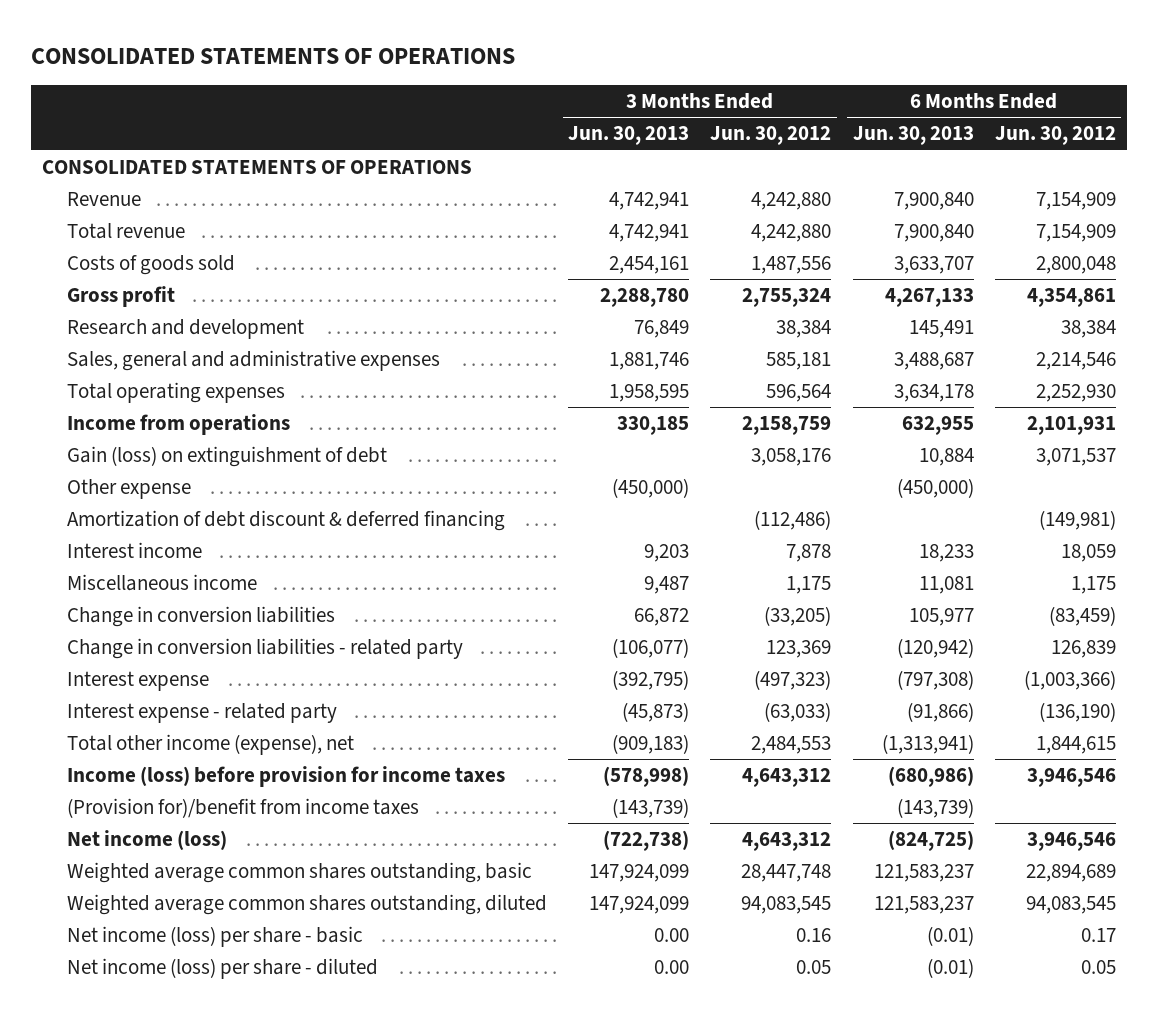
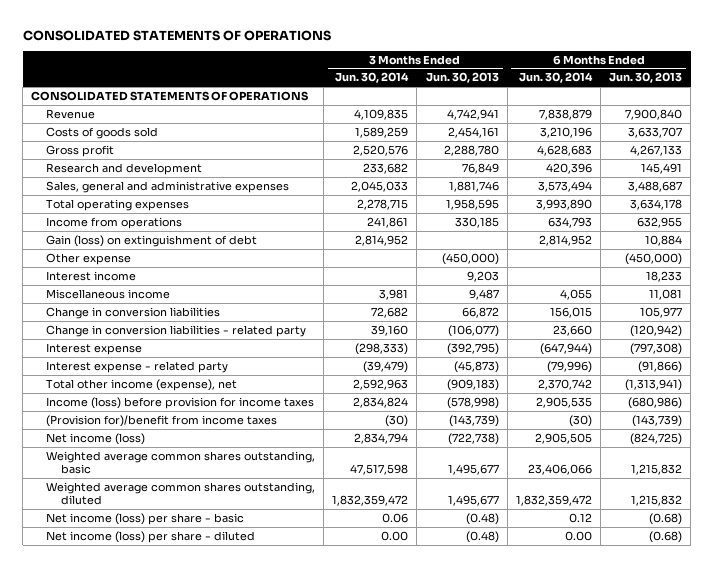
- | 3 Months Ended Jun. 30, 2013 | 3 Months Ended Jun. 30, 2012 | 6 Months Ended Jun. 30, 2013 | 6 Months Ended Jun. 30, 2012
+ | 3 Months Ended Jun. 30, 2014 | 3 Months Ended Jun. 30, 2013 | 6 Months Ended Jun. 30, 2014 | 6 Months Ended Jun. 30, 2013
- Total revenue | 4,742,941 | 4,242,880 | 7,900,840 | 7,154,909
- Amortization of debt discount & deferred financing | | (112,486) | | (149,981)
- Weighted average common shares outstanding, basic | 147,924,099 | 28,447,748 | 121,583,237 | 22,894,689
- Weighted average common shares outstanding, diluted | 147,924,099 | 94,083,545 | 121,583,237 | 94,083,545
- Net income (loss) per share - basic | 0.00 | 0.16 | (0.01) | 0.17
- Net income (loss) per share - diluted | 0.00 | 0.05 | (0.01) | 0.05
+ Weighted average common shares outstanding, basic | 47,517,598 | 1,495,677 | 23,406,066 | 1,215,832
+ Weighted average common shares outstanding, diluted | 1,832,359,472 | 1,495,677 | 1,832,359,472 | 1,215,832
+ Net income (loss) per share - basic | 0.06 | (0.48) | 0.12 | (0.68)
+ Net income (loss) per share - diluted | 0.00 | (0.48) | 0.00 | (0.68)

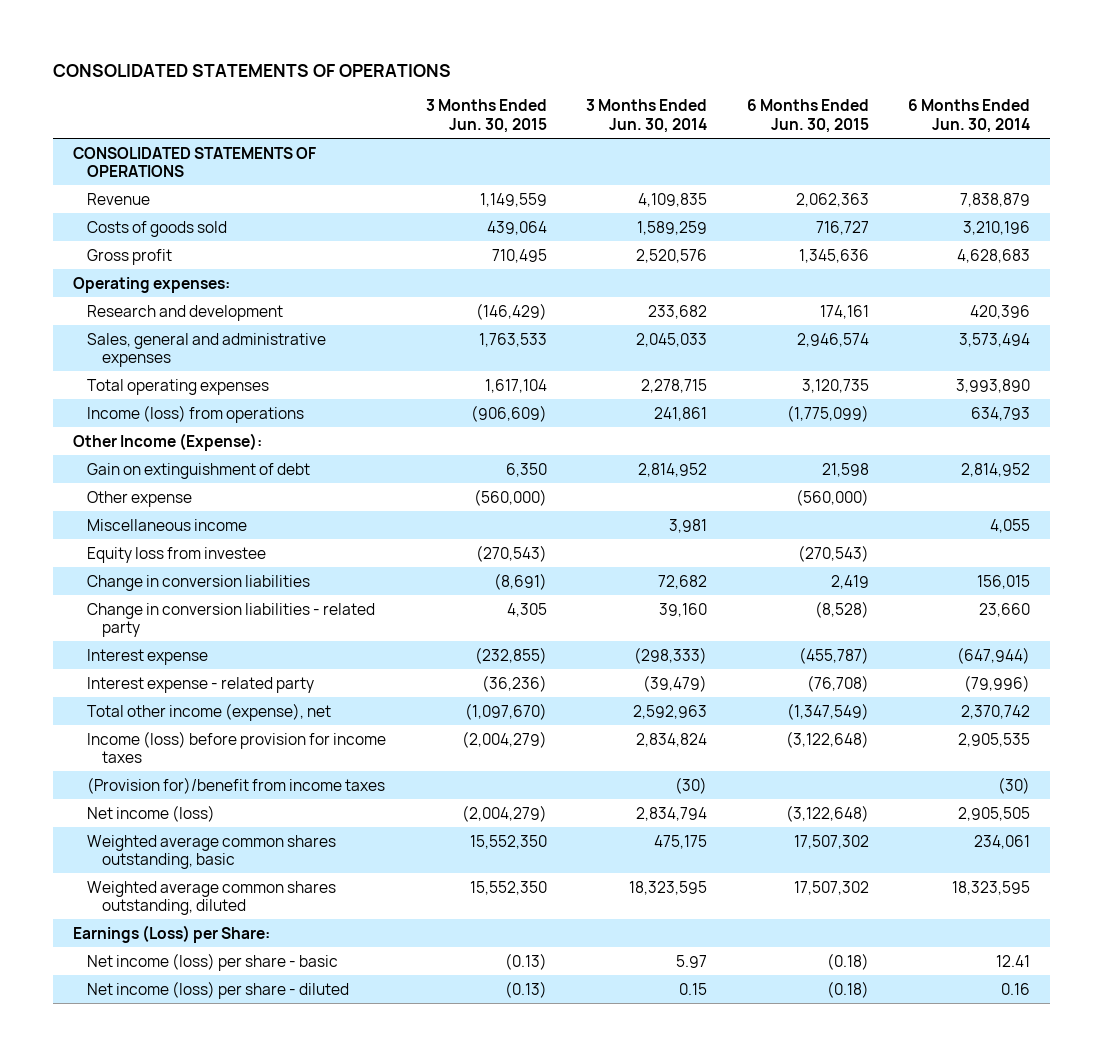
- | 3 Months Ended Jun. 30, 2014 | 3 Months Ended Jun. 30, 2013 | 6 Months Ended Jun. 30, 2014 | 6 Months Ended Jun. 30, 2013
+ | 3 Months Ended Jun. 30, 2015 | 3 Months Ended Jun. 30, 2014 | 6 Months Ended Jun. 30, 2015 | 6 Months Ended Jun. 30, 2014
+ Operating expenses:
- Income from operations | 241,861 | 330,185 | 634,793 | 632,955
- Gain (loss) on extinguishment of debt | 2,814,952 | | 2,814,952 | 10,884
+ Income (loss) from operations | (906,609) | 241,861 | (1,775,099) | 634,793
+ Other Income (Expense):
+ Gain on extinguishment of debt | 6,350 | 2,814,952 | 21,598 | 2,814,952
- Interest income | | 9,203 | | 18,233
+ Equity loss from investee | (270,543) | | (270,543) |
- Weighted average common shares outstanding, basic | 47,517,598 | 1,495,677 | 23,406,066 | 1,215,832
- Weighted average common shares outstanding, diluted | 1,832,359,472 | 1,495,677 | 1,832,359,472 | 1,215,832
- Net income (loss) per share - basic | 0.06 | (0.48) | 0.12 | (0.68)
- Net income (loss) per share - diluted | 0.00 | (0.48) | 0.00 | (0.68)
+ Weighted average common shares outstanding, basic | 15,552,350 | 475,175 | 17,507,302 | 234,061
+ Weighted average common shares outstanding, diluted | 15,552,350 | 18,323,595 | 17,507,302 | 18,323,595
+ Earnings (Loss) per Share:
+ Net income (loss) per share - basic | (0.13) | 5.97 | (0.18) | 12.41
+ Net income (loss) per share - diluted | (0.13) | 0.15 | (0.18) | 0.16

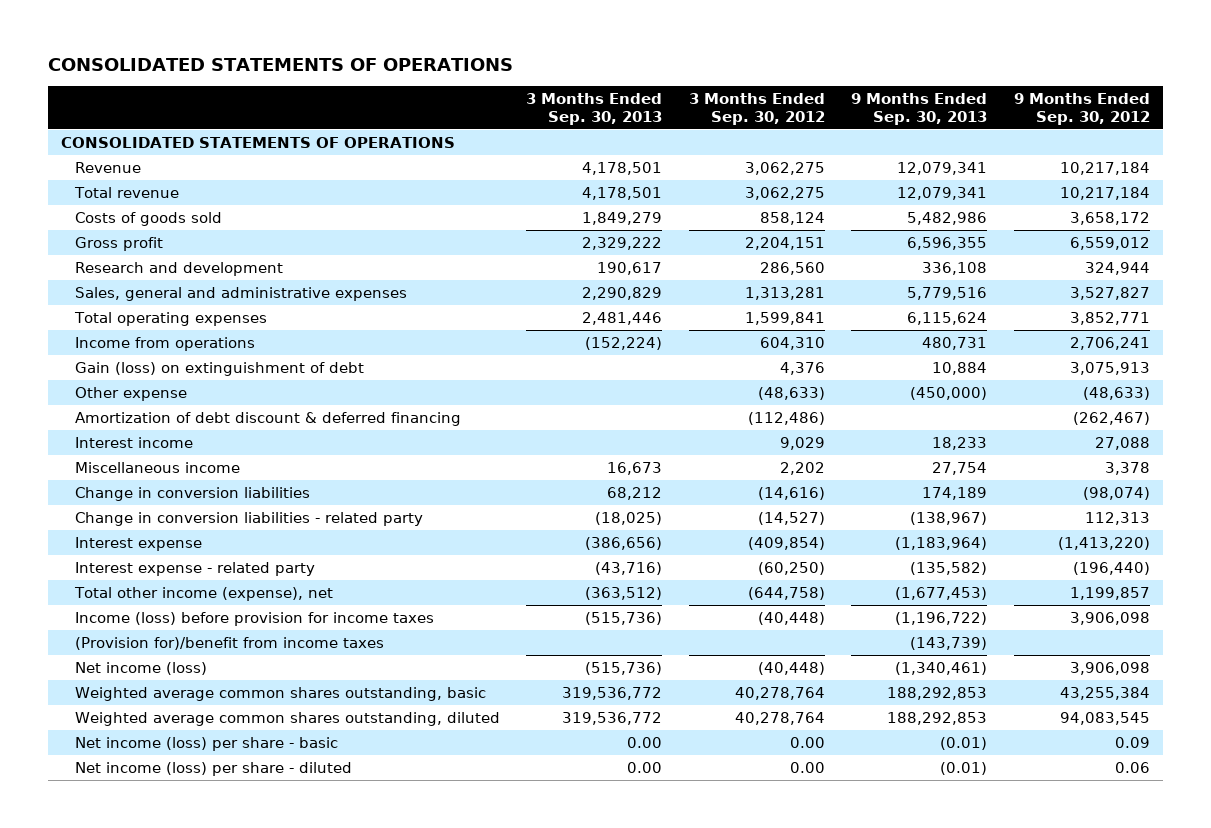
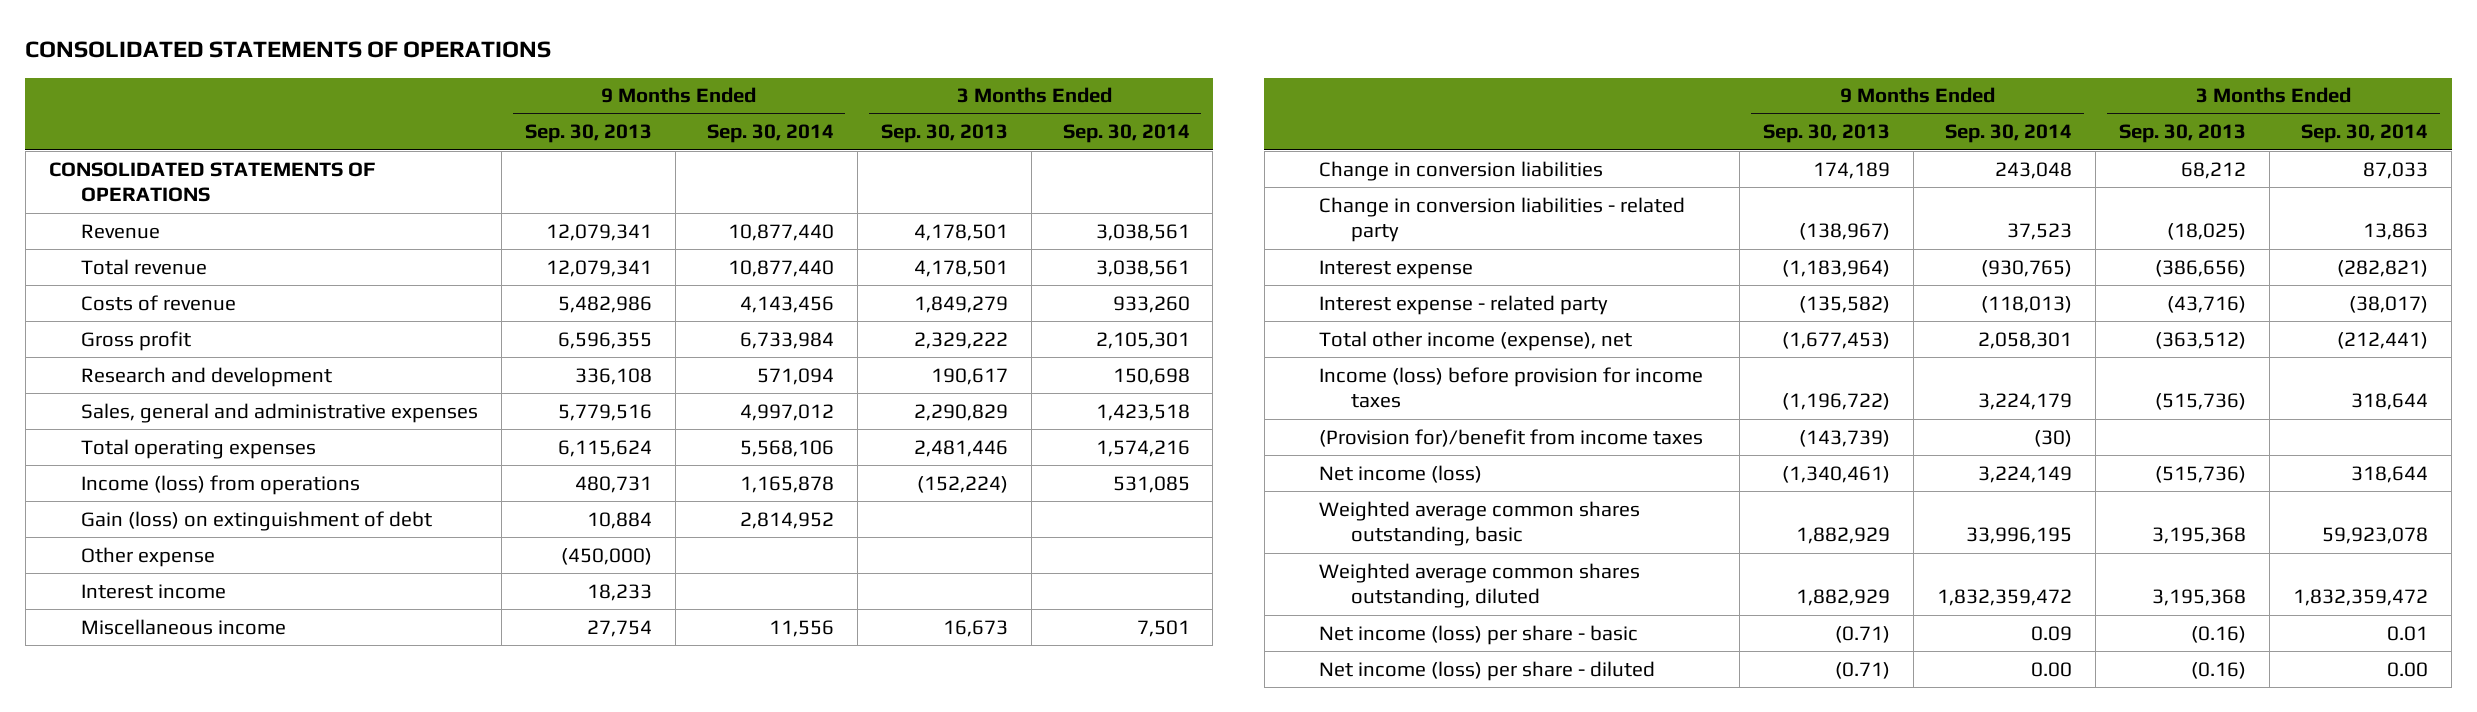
- | 3 Months Ended Sep. 30, 2013 | 3 Months Ended Sep. 30, 2012 | 9 Months Ended Sep. 30, 2013 | 9 Months Ended Sep. 30, 2012
+ | 9 Months Ended Sep. 30, 2013 | 9 Months Ended Sep. 30, 2014 | 3 Months Ended Sep. 30, 2013 | 3 Months Ended Sep. 30, 2014
- Costs of goods sold | 1,849,279 | 858,124 | 5,482,986 | 3,658,172
+ Costs of revenue | 5,482,986 | 4,143,456 | 1,849,279 | 933,260
- Income from operations | (152,224) | 604,310 | 480,731 | 2,706,241
+ Income (loss) from operations | 480,731 | 1,165,878 | (152,224) | 531,085
- Amortization of debt discount & deferred financing | | (112,486) | | (262,467)
- Weighted average common shares outstanding, basic | 319,536,772 | 40,278,764 | 188,292,853 | 43,255,384
- Weighted average common shares outstanding, diluted | 319,536,772 | 40,278,764 | 188,292,853 | 94,083,545
- Net income (loss) per share - basic | 0.00 | 0.00 | (0.01) | 0.09
- Net income (loss) per share - diluted | 0.00 | 0.00 | (0.01) | 0.06
+ Weighted average common shares outstanding, basic | 1,882,929 | 33,996,195 | 3,195,368 | 59,923,078
+ Weighted average common shares outstanding, diluted | 1,882,929 | 1,832,359,472 | 3,195,368 | 1,832,359,472
+ Net income (loss) per share - basic | (0.71) | 0.09 | (0.16) | 0.01
+ Net income (loss) per share - diluted | (0.71) | 0.00 | (0.16) | 0.00

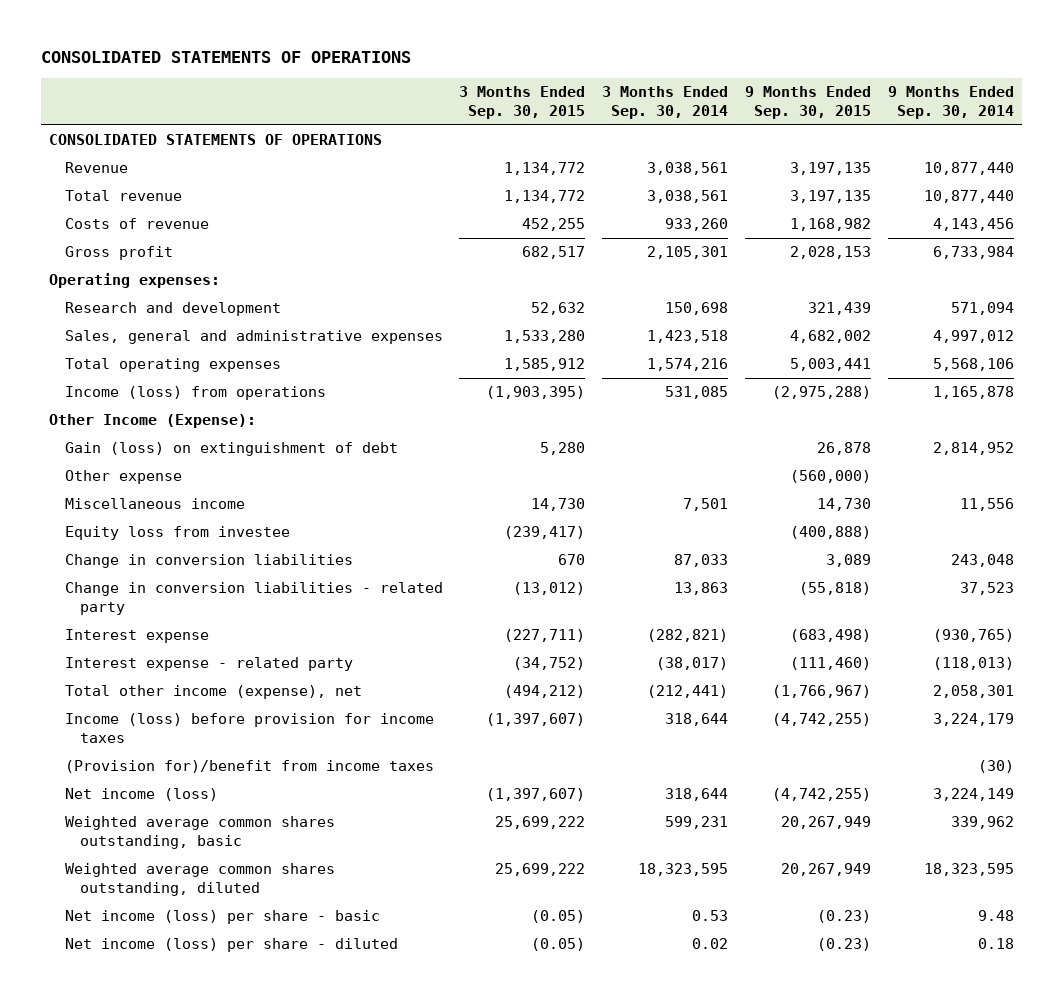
- | 9 Months Ended Sep. 30, 2013 | 9 Months Ended Sep. 30, 2014 | 3 Months Ended Sep. 30, 2013 | 3 Months Ended Sep. 30, 2014
+ | 3 Months Ended Sep. 30, 2015 | 3 Months Ended Sep. 30, 2014 | 9 Months Ended Sep. 30, 2015 | 9 Months Ended Sep. 30, 2014
+ Operating expenses:
+ Other Income (Expense):
- Interest income | 18,233 | | |
+ Equity loss from investee | (239,417) | | (400,888) |
- Weighted average common shares outstanding, basic | 1,882,929 | 33,996,195 | 3,195,368 | 59,923,078
- Weighted average common shares outstanding, diluted | 1,882,929 | 1,832,359,472 | 3,195,368 | 1,832,359,472
- Net income (loss) per share - basic | (0.71) | 0.09 | (0.16) | 0.01
- Net income (loss) per share - diluted | (0.71) | 0.00 | (0.16) | 0.00
+ Weighted average common shares outstanding, basic | 25,699,222 | 599,231 | 20,267,949 | 339,962
+ Weighted average common shares outstanding, diluted | 25,699,222 | 18,323,595 | 20,267,949 | 18,323,595
+ Net income (loss) per share - basic | (0.05) | 0.53 | (0.23) | 9.48
+ Net income (loss) per share - diluted | (0.05) | 0.02 | (0.23) | 0.18

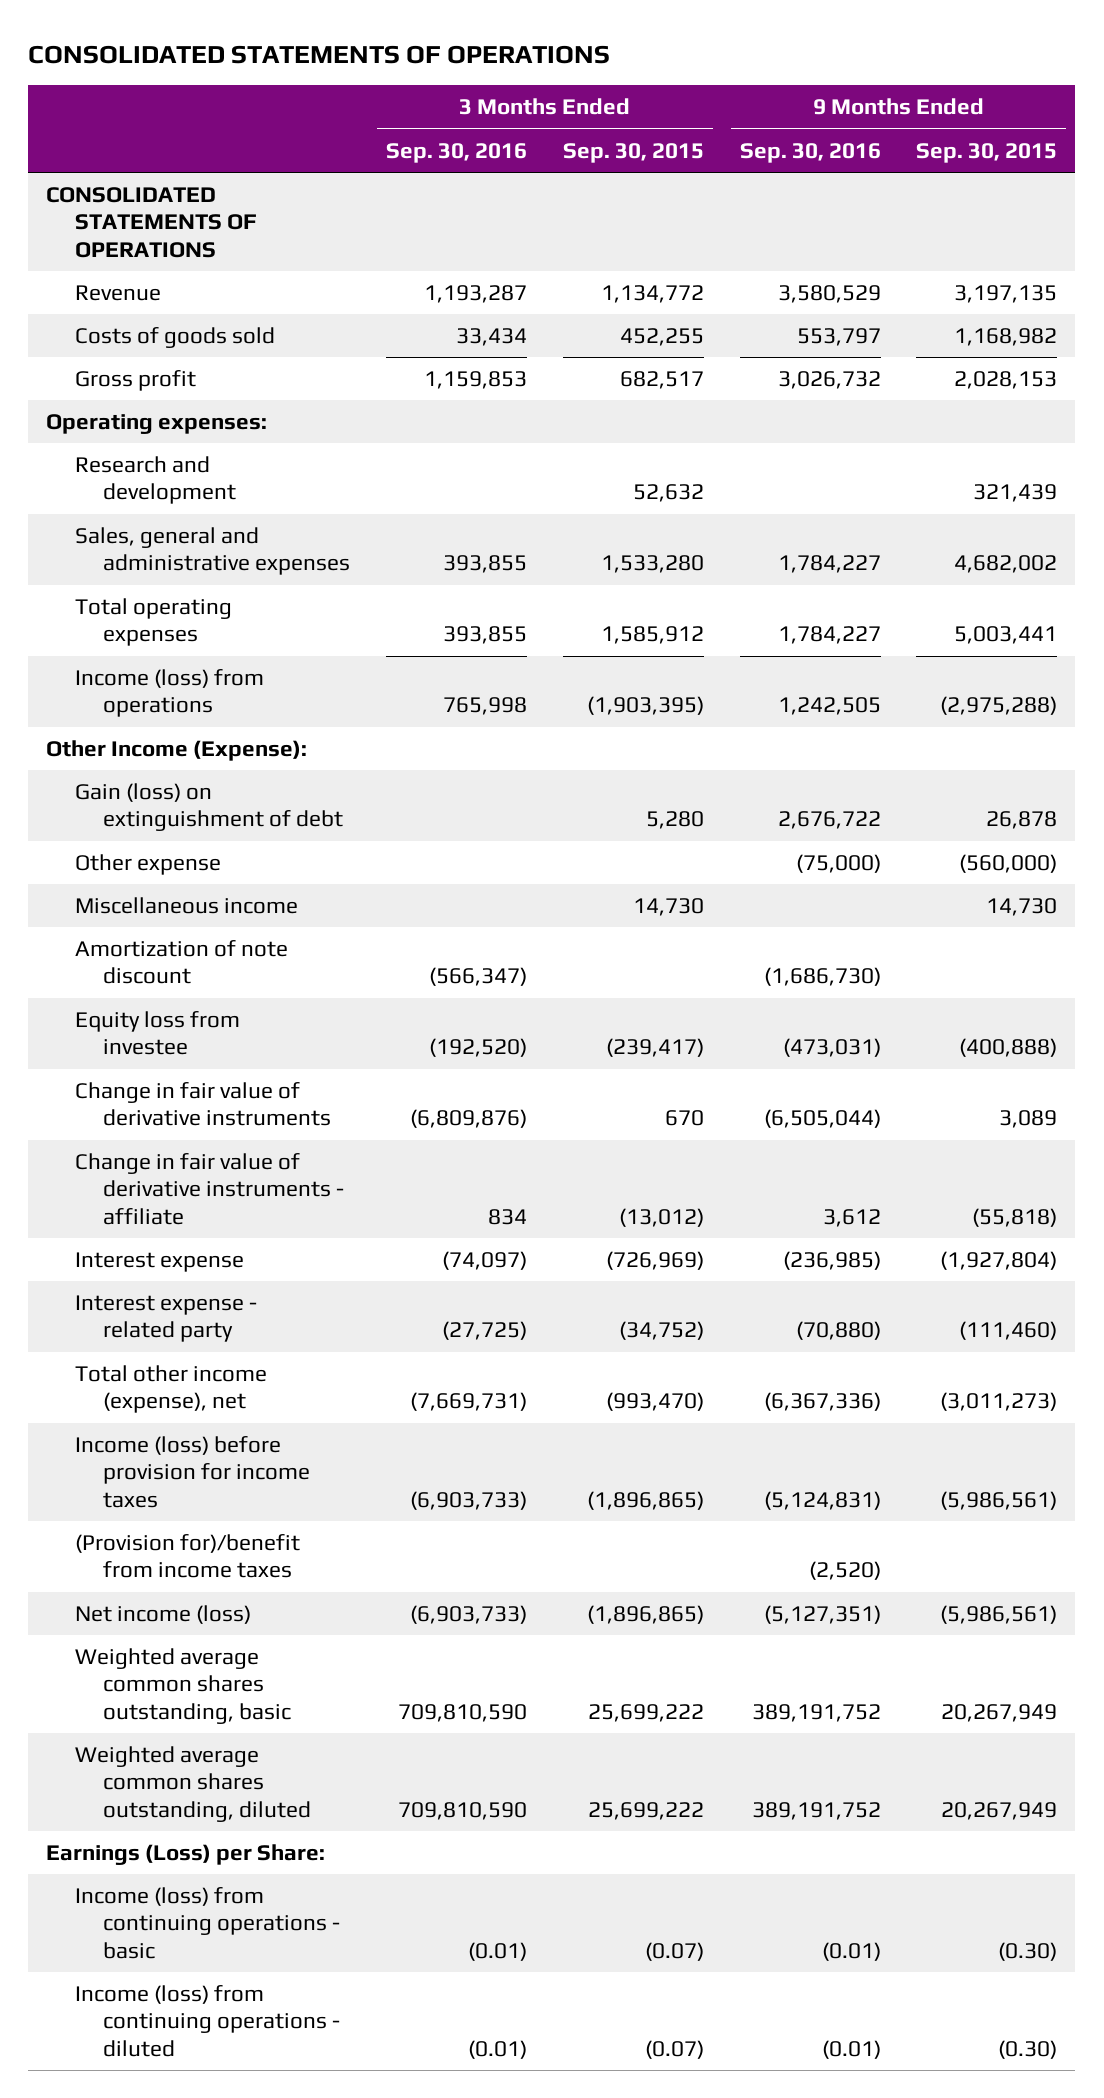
- | 3 Months Ended Sep. 30, 2015 | 3 Months Ended Sep. 30, 2014 | 9 Months Ended Sep. 30, 2015 | 9 Months Ended Sep. 30, 2014
+ | 3 Months Ended Sep. 30, 2016 | 3 Months Ended Sep. 30, 2015 | 9 Months Ended Sep. 30, 2016 | 9 Months Ended Sep. 30, 2015
- Total revenue | 1,134,772 | 3,038,561 | 3,197,135 | 10,877,440
- Costs of revenue | 452,255 | 933,260 | 1,168,982 | 4,143,456
+ Costs of goods sold | 33,434 | 452,255 | 553,797 | 1,168,982
+ Amortization of note discount | (566,347) | | (1,686,730) |
- Change in conversion liabilities | 670 | 87,033 | 3,089 | 243,048
- Change in conversion liabilities - related party | (13,012) | 13,863 | (55,818) | 37,523
- Interest expense | (227,711) | (282,821) | (683,498) | (930,765)
+ Change in fair value of derivative instruments | (6,809,876) | 670 | (6,505,044) | 3,089
+ Change in fair value of derivative instruments - affiliate | 834 | (13,012) | 3,612 | (55,818)
+ Interest expense | (74,097) | (726,969) | (236,985) | (1,927,804)
- Total other income (expense), net | (494,212) | (212,441) | (1,766,967) | 2,058,301
- Income (loss) before provision for income taxes | (1,397,607) | 318,644 | (4,742,255) | 3,224,179
+ Total other income (expense), net | (7,669,731) | (993,470) | (6,367,336) | (3,011,273)
+ Income (loss) before provision for income taxes | (6,903,733) | (1,896,865) | (5,124,831) | (5,986,561)
- Net income (loss) | (1,397,607) | 318,644 | (4,742,255) | 3,224,149
+ Net income (loss) | (6,903,733) | (1,896,865) | (5,127,351) | (5,986,561)
- Net income (loss) per share - basic | (0.05) | 0.53 | (0.23) | 9.48
- Net income (loss) per share - diluted | (0.05) | 0.02 | (0.23) | 0.18
+ Earnings (Loss) per Share:
+ Income (loss) from continuing operations - basic | (0.01) | (0.07) | (0.01) | (0.30)
+ Income (loss) from continuing operations - diluted | (0.01) | (0.07) | (0.01) | (0.30)

